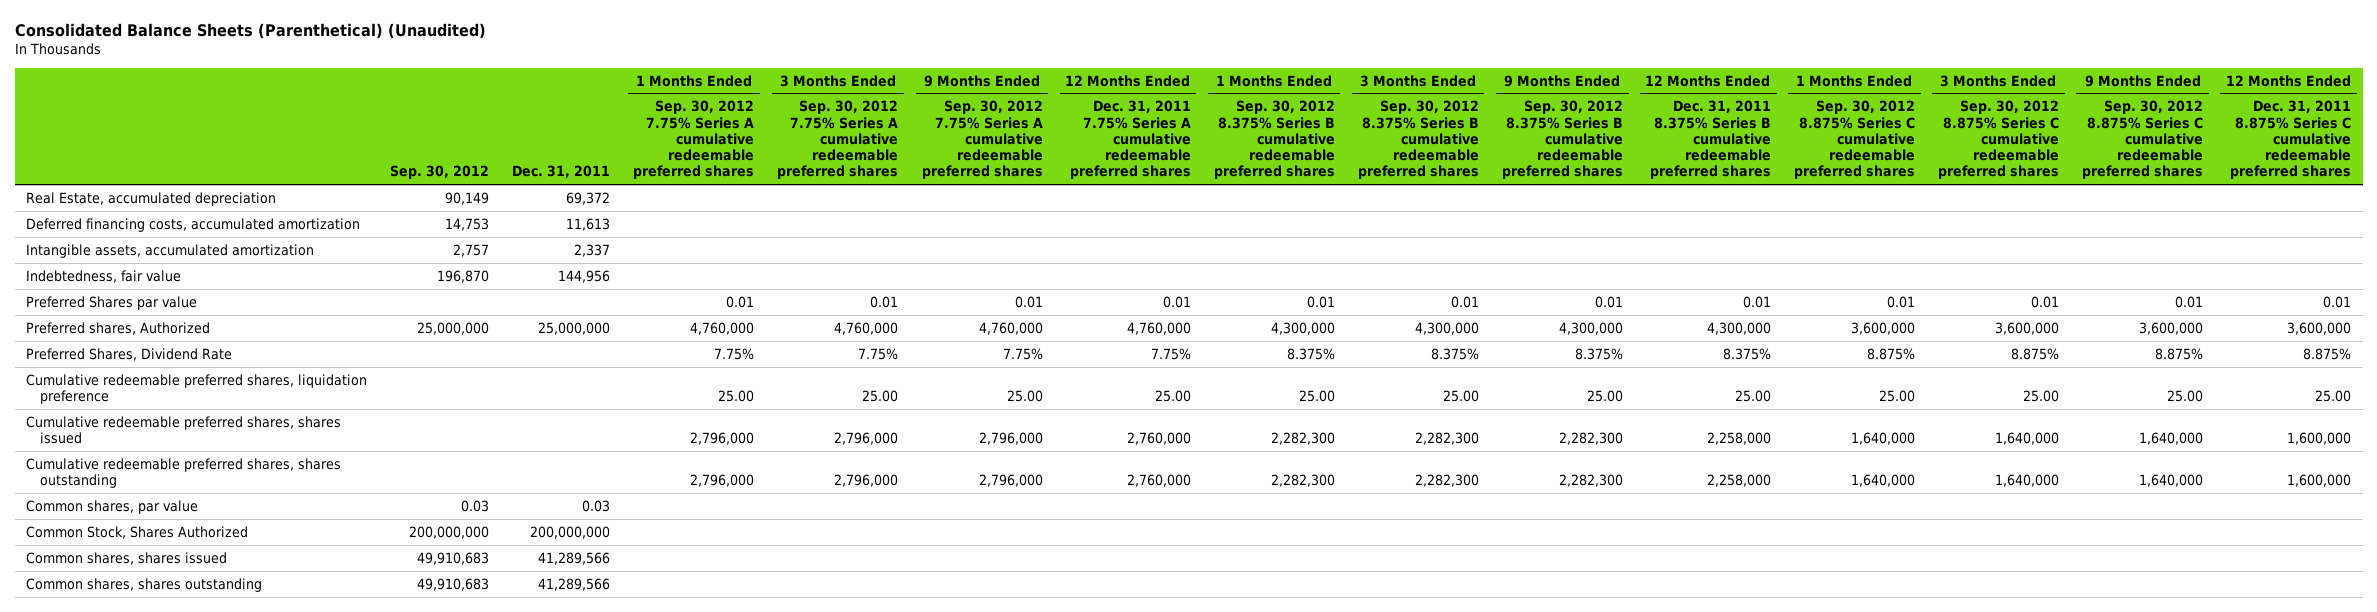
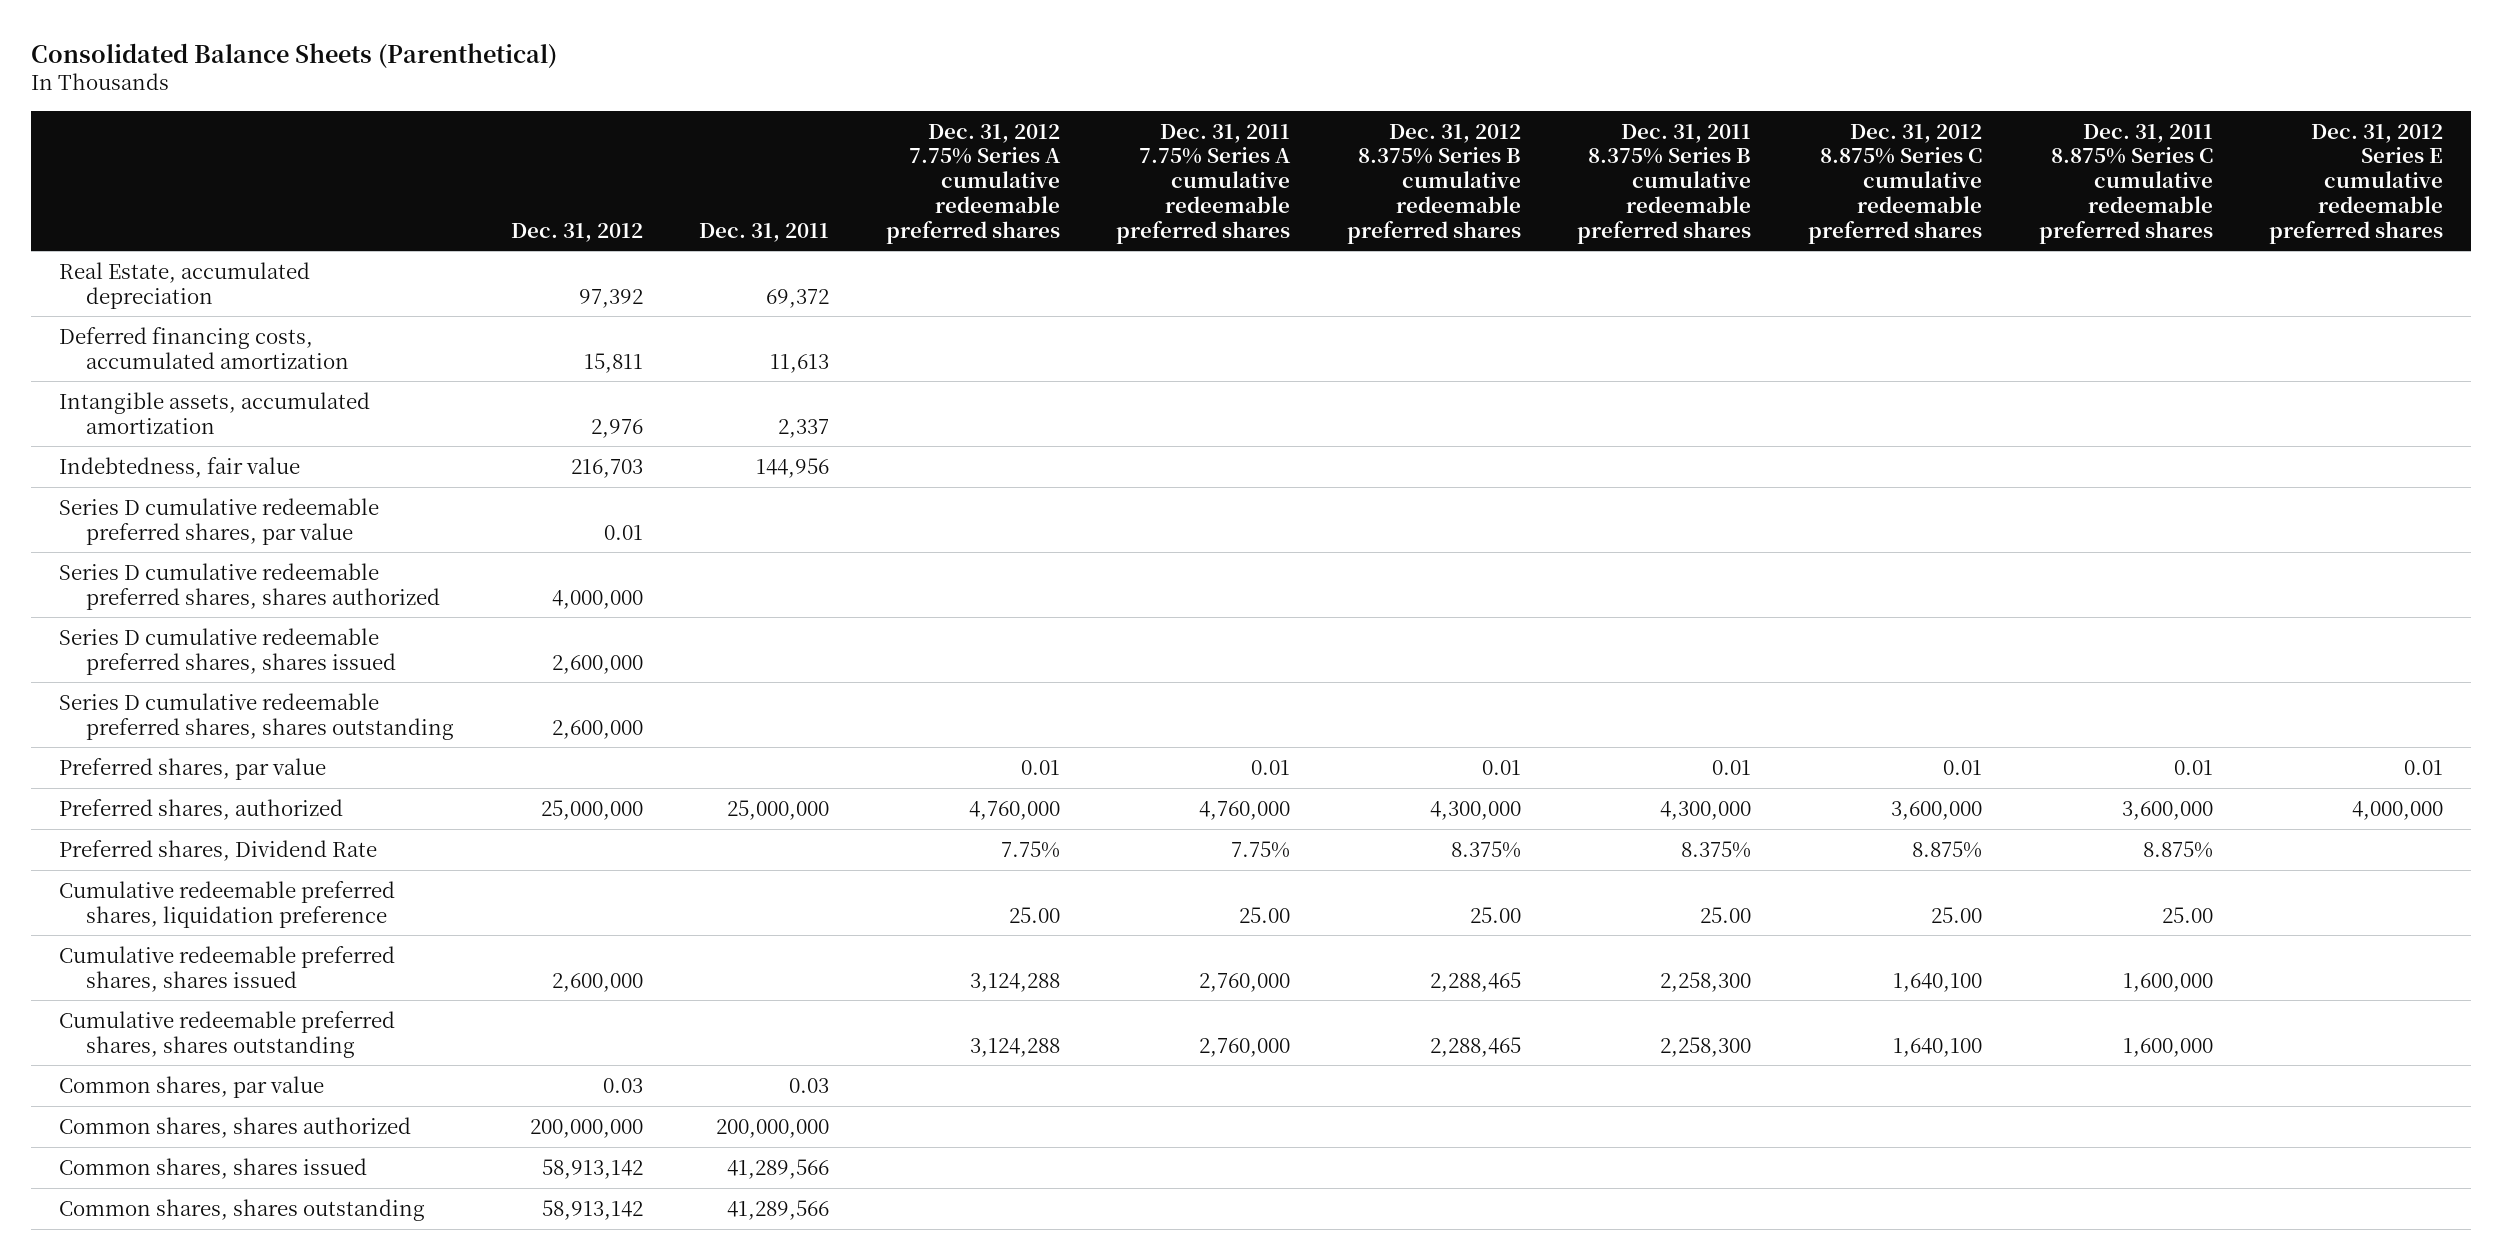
- Consolidated Balance Sheets (Parenthetical) (Unaudited)
+ Consolidated Balance Sheets (Parenthetical)
- | Sep. 30, 2012 | Dec. 31, 2011 | 1 Months Ended Sep. 30, 2012 7.75% Series A cumulative redeemable preferred shares | 3 Months Ended Sep. 30, 2012 7.75% Series A cumulative redeemable preferred shares | 9 Months Ended Sep. 30, 2012 7.75% Series A cumulative redeemable preferred shares | 12 Months Ended Dec. 31, 2011 7.75% Series A cumulative redeemable preferred shares | 1 Months Ended Sep. 30, 2012 8.375% Series B cumulative redeemable preferred shares | 3 Months Ended Sep. 30, 2012 8.375% Series B cumulative redeemable preferred shares | 9 Months Ended Sep. 30, 2012 8.375% Series B cumulative redeemable preferred shares | 12 Months Ended Dec. 31, 2011 8.375% Series B cumulative redeemable preferred shares | 1 Months Ended Sep. 30, 2012 8.875% Series C cumulative redeemable preferred shares | 3 Months Ended Sep. 30, 2012 8.875% Series C cumulative redeemable preferred shares | 9 Months Ended Sep. 30, 2012 8.875% Series C cumulative redeemable preferred shares | 12 Months Ended Dec. 31, 2011 8.875% Series C cumulative redeemable preferred shares
+ | Dec. 31, 2012 | Dec. 31, 2011 | Dec. 31, 2012 7.75% Series A cumulative redeemable preferred shares | Dec. 31, 2011 7.75% Series A cumulative redeemable preferred shares | Dec. 31, 2012 8.375% Series B cumulative redeemable preferred shares | Dec. 31, 2011 8.375% Series B cumulative redeemable preferred shares | Dec. 31, 2012 8.875% Series C cumulative redeemable preferred shares | Dec. 31, 2011 8.875% Series C cumulative redeemable preferred shares | Dec. 31, 2012 Series E cumulative redeemable preferred shares
- Preferred Shares par value | | | 0.01 | 0.01 | 0.01 | 0.01 | 0.01 | 0.01 | 0.01 | 0.01 | 0.01 | 0.01 | 0.01 | 0.01
- Preferred shares, Authorized | 25,000,000 | 25,000,000 | 4,760,000 | 4,760,000 | 4,760,000 | 4,760,000 | 4,300,000 | 4,300,000 | 4,300,000 | 4,300,000 | 3,600,000 | 3,600,000 | 3,600,000 | 3,600,000
- Preferred Shares, Dividend Rate | | | 7.75% | 7.75% | 7.75% | 7.75% | 8.375% | 8.375% | 8.375% | 8.375% | 8.875% | 8.875% | 8.875% | 8.875%
+ Series D cumulative redeemable preferred shares, par value | 0.01 | | | | | | | |
+ Series D cumulative redeemable preferred shares, shares authorized | 4,000,000 | | | | | | | |
+ Series D cumulative redeemable preferred shares, shares issued | 2,600,000 | | | | | | | |
+ Series D cumulative redeemable preferred shares, shares outstanding | 2,600,000 | | | | | | | |
+ Preferred shares, par value | | | 0.01 | 0.01 | 0.01 | 0.01 | 0.01 | 0.01 | 0.01
+ Preferred shares, authorized | 25,000,000 | 25,000,000 | 4,760,000 | 4,760,000 | 4,300,000 | 4,300,000 | 3,600,000 | 3,600,000 | 4,000,000
+ Preferred shares, Dividend Rate | | | 7.75% | 7.75% | 8.375% | 8.375% | 8.875% | 8.875% |
- Common Stock, Shares Authorized | 200,000,000 | 200,000,000 | | | | | | | | | | | |
+ Common shares, shares authorized | 200,000,000 | 200,000,000 | | | | | | |

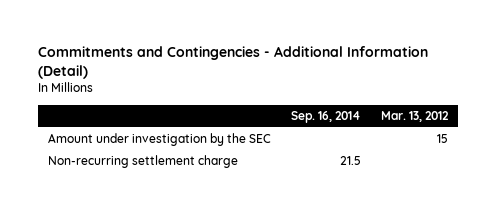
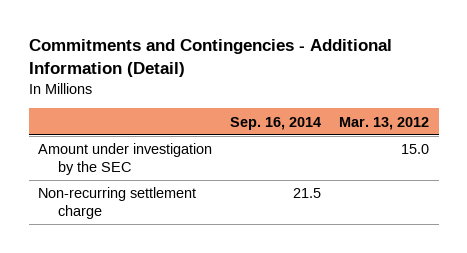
- Amount under investigation by the SEC | | 15
+ Amount under investigation by the SEC | | 15.0

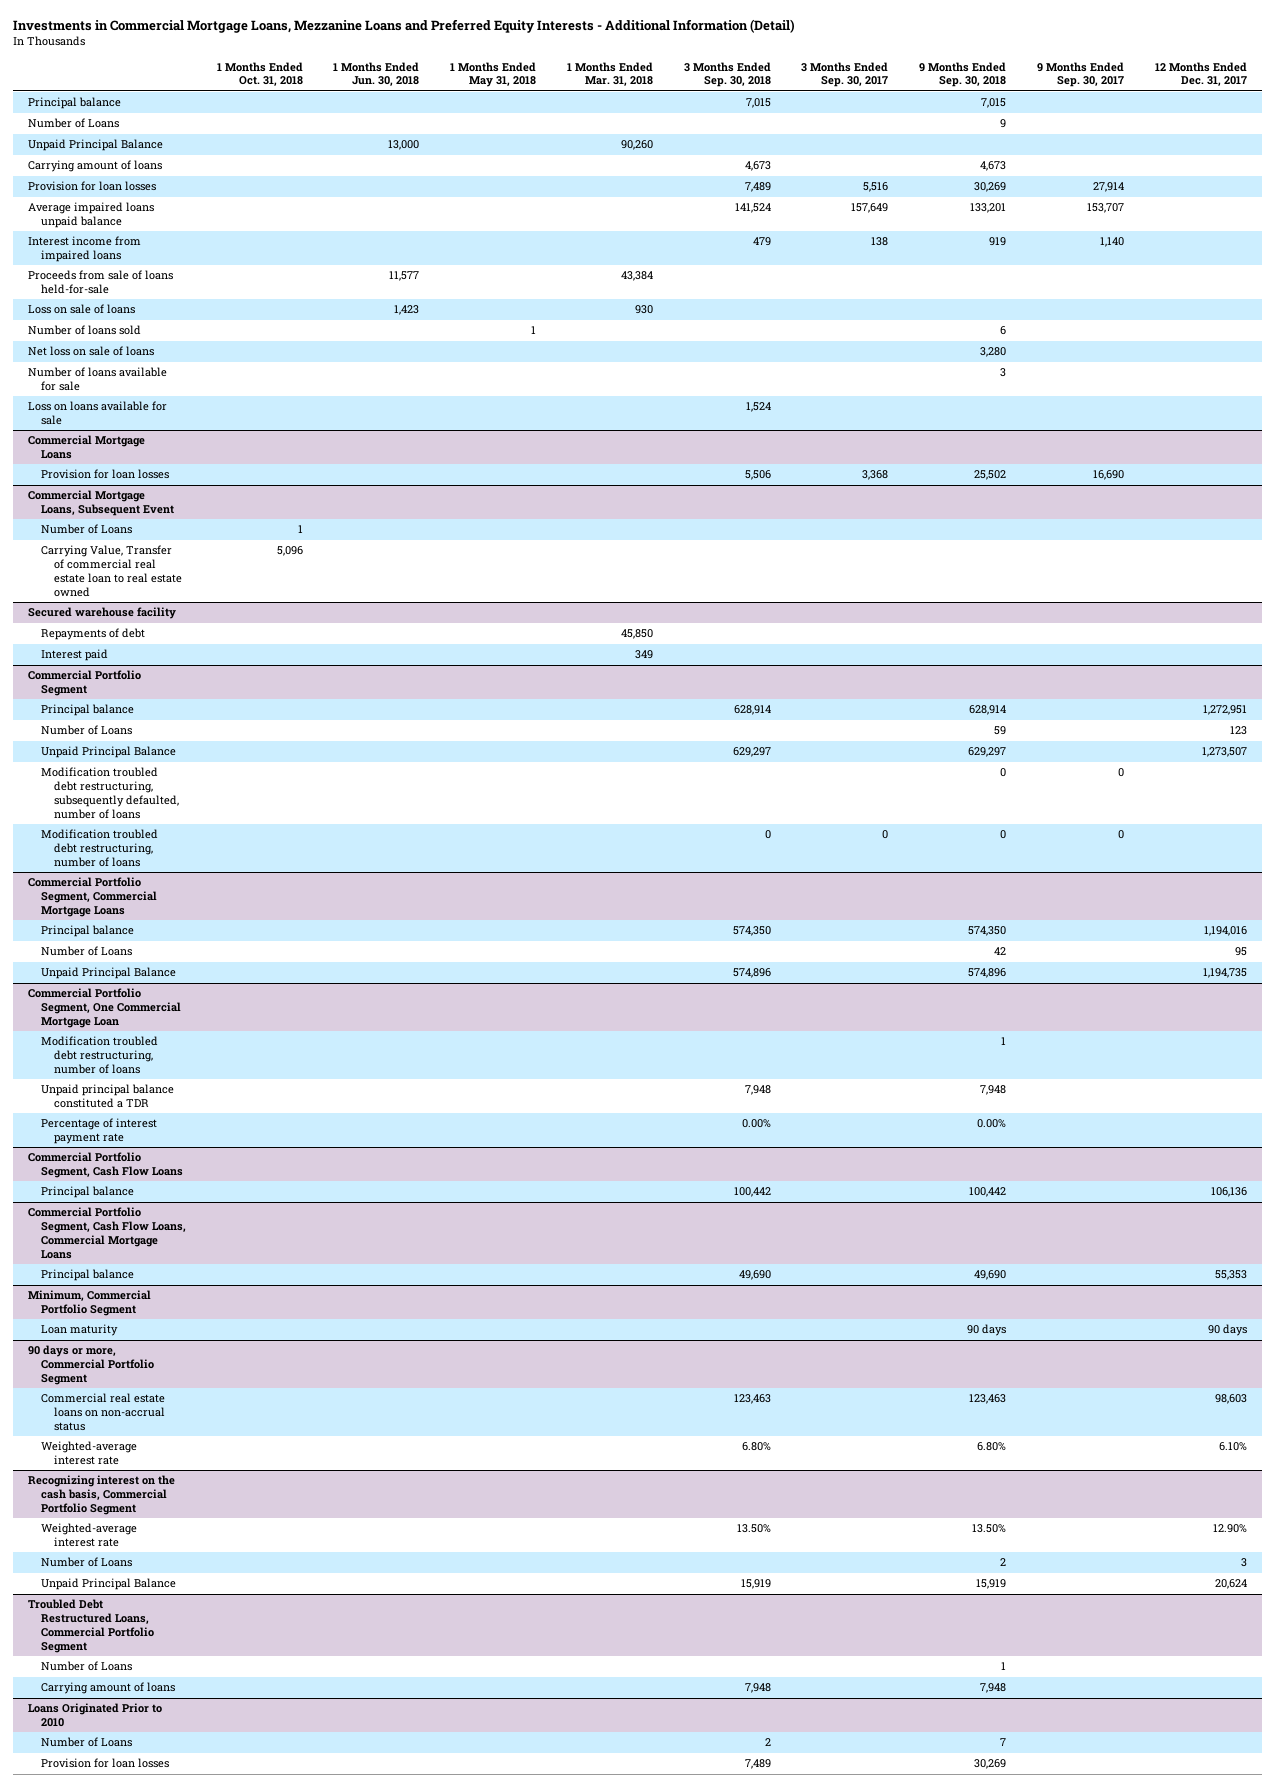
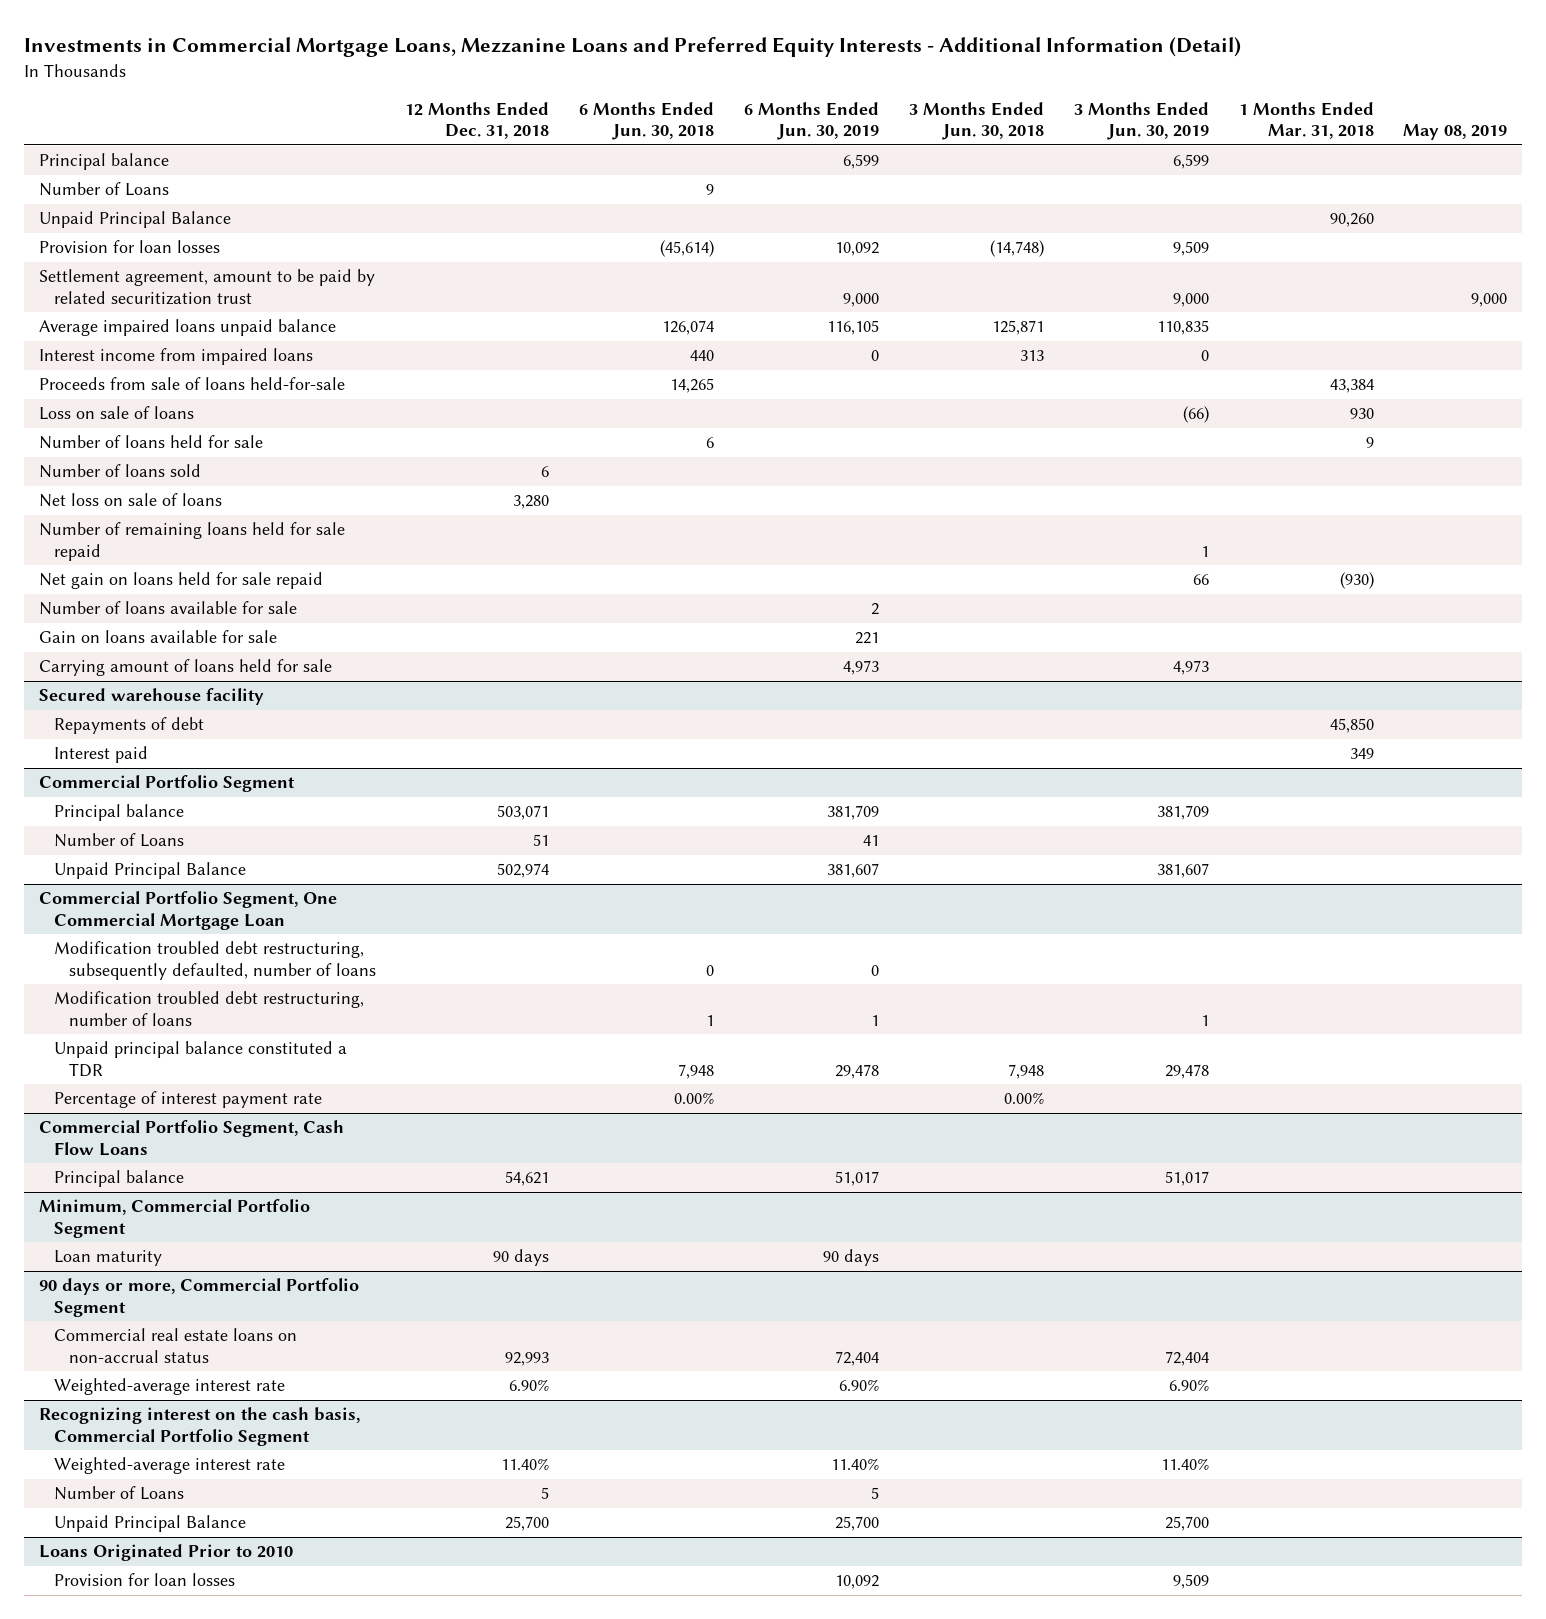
- | 1 Months Ended Oct. 31, 2018 | 1 Months Ended Jun. 30, 2018 | 1 Months Ended May 31, 2018 | 1 Months Ended Mar. 31, 2018 | 3 Months Ended Sep. 30, 2018 | 3 Months Ended Sep. 30, 2017 | 9 Months Ended Sep. 30, 2018 | 9 Months Ended Sep. 30, 2017 | 12 Months Ended Dec. 31, 2017
+ | 12 Months Ended Dec. 31, 2018 | 6 Months Ended Jun. 30, 2018 | 6 Months Ended Jun. 30, 2019 | 3 Months Ended Jun. 30, 2018 | 3 Months Ended Jun. 30, 2019 | 1 Months Ended Mar. 31, 2018 | May 08, 2019
- Carrying amount of loans | | | | | 4,673 | | 4,673 | |
+ Settlement agreement, amount to be paid by related securitization trust | | | 9,000 | | 9,000 | | 9,000
+ Number of loans held for sale | | 6 | | | | 9 |
+ Number of remaining loans held for sale repaid | | | | | 1 | |
+ Net gain on loans held for sale repaid | | | | | 66 | (930) |
- Loss on loans available for sale | | | | | 1,524 | | | |
- Commercial Mortgage Loans
- Provision for loan losses | | | | | 5,506 | 3,368 | 25,502 | 16,690 |
- Commercial Mortgage Loans, Subsequent Event
- Number of Loans | 1 | | | | | | | |
- Carrying Value, Transfer of commercial real estate loan to real estate owned | 5,096 | | | | | | | |
+ Gain on loans available for sale | | | 221 | | | |
+ Carrying amount of loans held for sale | | | 4,973 | | 4,973 | |
@ Commercial Portfolio Segment
- Modification troubled debt restructuring, subsequently defaulted, number of loans | | | | | | | 0 | 0 |
- Modification troubled debt restructuring, number of loans | | | | | 0 | 0 | 0 | 0 |
- Commercial Portfolio Segment, Commercial Mortgage Loans
- Principal balance | | | | | 574,350 | | 574,350 | | 1,194,016
- Number of Loans | | | | | | | 42 | | 95
- Unpaid Principal Balance | | | | | 574,896 | | 574,896 | | 1,194,735
@ Commercial Portfolio Segment, One Commercial Mortgage Loan
+ Modification troubled debt restructuring, subsequently defaulted, number of loans | | 0 | 0 | | | |
- Commercial Portfolio Segment, Cash Flow Loans, Commercial Mortgage Loans
- Principal balance | | | | | 49,690 | | 49,690 | | 55,353
- Troubled Debt Restructured Loans, Commercial Portfolio Segment
- Number of Loans | | | | | | | 1 | |
- Carrying amount of loans | | | | | 7,948 | | 7,948 | |
@ Loans Originated Prior to 2010
- Number of Loans | | | | | 2 | | 7 | |

